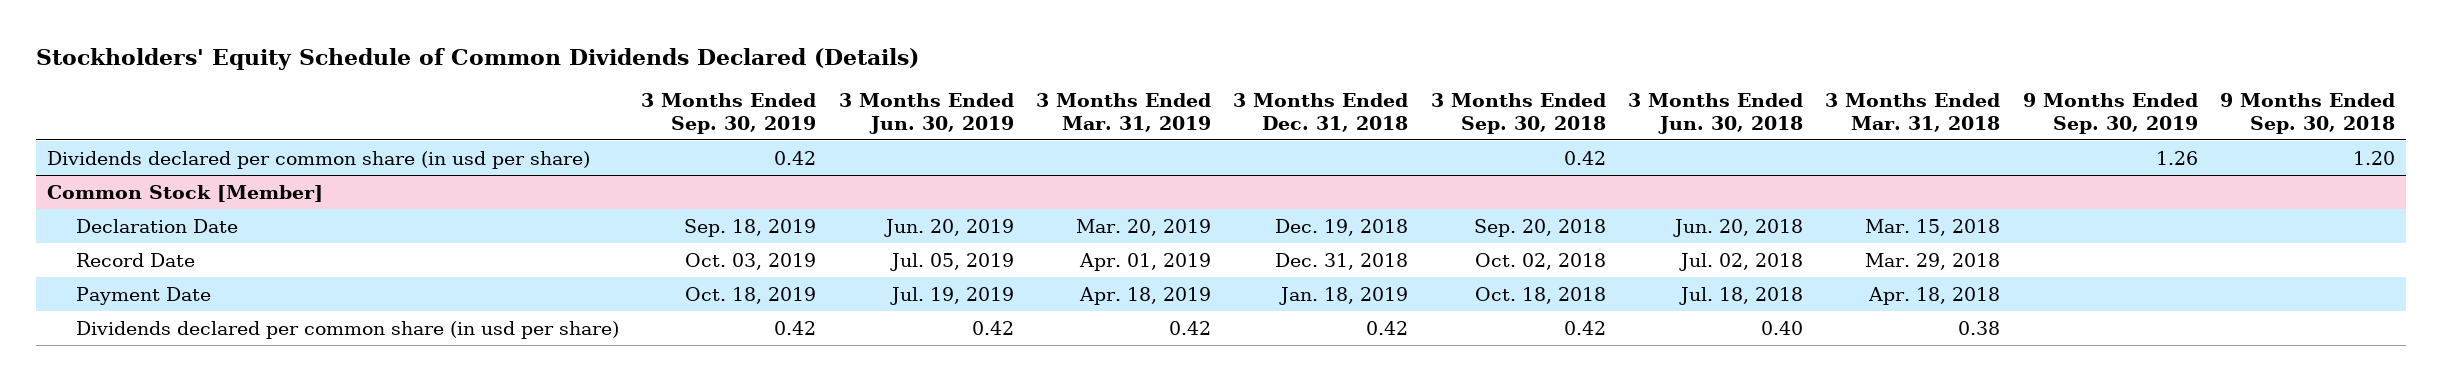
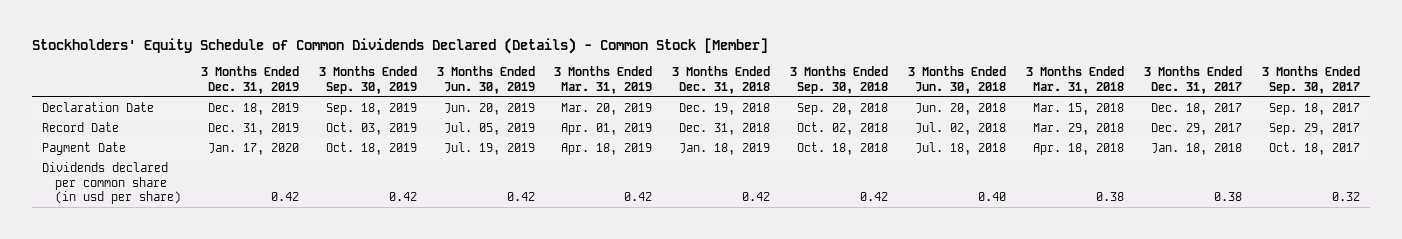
- Stockholders' Equity Schedule of Common Dividends Declared (Details)
+ Stockholders' Equity Schedule of Common Dividends Declared (Details) - Common Stock [Member]
- | 3 Months Ended Sep. 30, 2019 | 3 Months Ended Jun. 30, 2019 | 3 Months Ended Mar. 31, 2019 | 3 Months Ended Dec. 31, 2018 | 3 Months Ended Sep. 30, 2018 | 3 Months Ended Jun. 30, 2018 | 3 Months Ended Mar. 31, 2018 | 9 Months Ended Sep. 30, 2019 | 9 Months Ended Sep. 30, 2018
+ | 3 Months Ended Dec. 31, 2019 | 3 Months Ended Sep. 30, 2019 | 3 Months Ended Jun. 30, 2019 | 3 Months Ended Mar. 31, 2019 | 3 Months Ended Dec. 31, 2018 | 3 Months Ended Sep. 30, 2018 | 3 Months Ended Jun. 30, 2018 | 3 Months Ended Mar. 31, 2018 | 3 Months Ended Dec. 31, 2017 | 3 Months Ended Sep. 30, 2017
- Dividends declared per common share (in usd per share) | 0.42 | | | | 0.42 | | | 1.26 | 1.20
- Common Stock [Member]

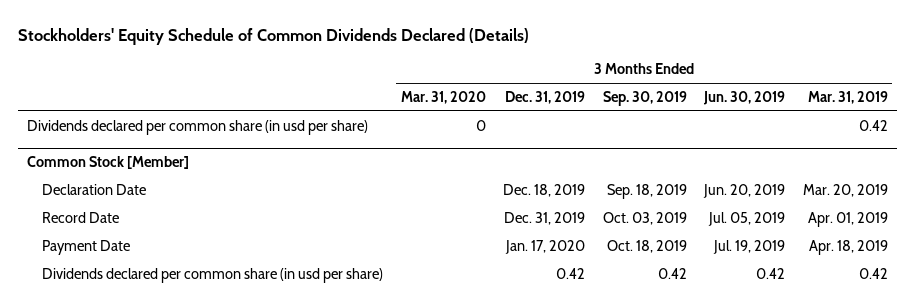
- Stockholders' Equity Schedule of Common Dividends Declared (Details) - Common Stock [Member]
+ Stockholders' Equity Schedule of Common Dividends Declared (Details)
- | 3 Months Ended Dec. 31, 2019 | 3 Months Ended Sep. 30, 2019 | 3 Months Ended Jun. 30, 2019 | 3 Months Ended Mar. 31, 2019 | 3 Months Ended Dec. 31, 2018 | 3 Months Ended Sep. 30, 2018 | 3 Months Ended Jun. 30, 2018 | 3 Months Ended Mar. 31, 2018 | 3 Months Ended Dec. 31, 2017 | 3 Months Ended Sep. 30, 2017
+ | 3 Months Ended Mar. 31, 2020 | 3 Months Ended Dec. 31, 2019 | 3 Months Ended Sep. 30, 2019 | 3 Months Ended Jun. 30, 2019 | 3 Months Ended Mar. 31, 2019
+ Dividends declared per common share (in usd per share) | 0 | | | | 0.42
+ Common Stock [Member]

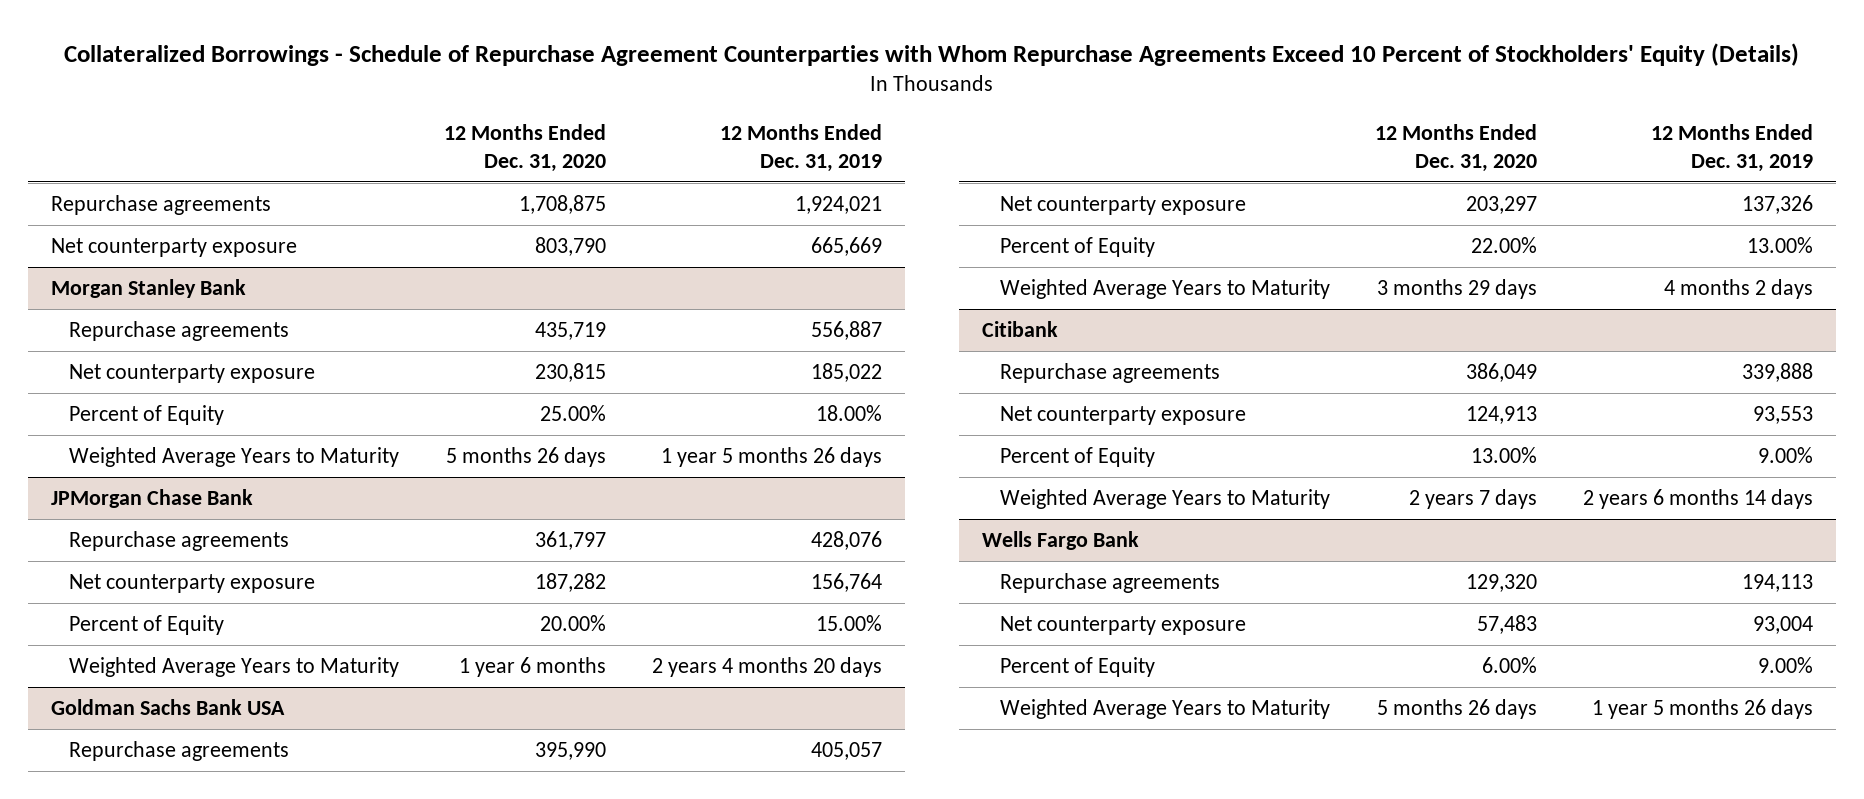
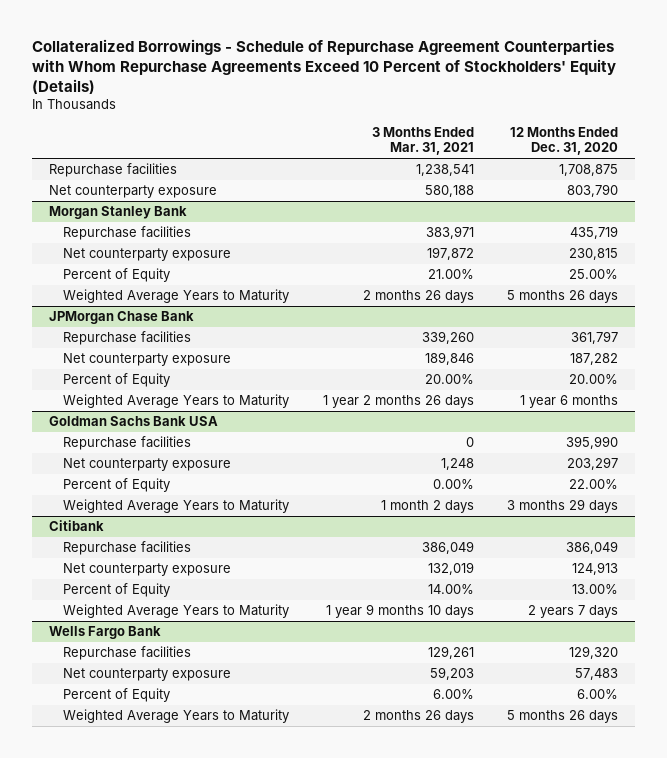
- | 12 Months Ended Dec. 31, 2020 | 12 Months Ended Dec. 31, 2019
+ | 3 Months Ended Mar. 31, 2021 | 12 Months Ended Dec. 31, 2020
- Repurchase agreements | 1,708,875 | 1,924,021
+ Repurchase facilities | 1,238,541 | 1,708,875
@ Morgan Stanley Bank
- Repurchase agreements | 435,719 | 556,887
+ Repurchase facilities | 383,971 | 435,719
@ JPMorgan Chase Bank
- Repurchase agreements | 361,797 | 428,076
+ Repurchase facilities | 339,260 | 361,797
@ Goldman Sachs Bank USA
- Repurchase agreements | 395,990 | 405,057
+ Repurchase facilities | 0 | 395,990
@ Citibank
- Repurchase agreements | 386,049 | 339,888
+ Repurchase facilities | 386,049 | 386,049
@ Wells Fargo Bank
- Repurchase agreements | 129,320 | 194,113
+ Repurchase facilities | 129,261 | 129,320

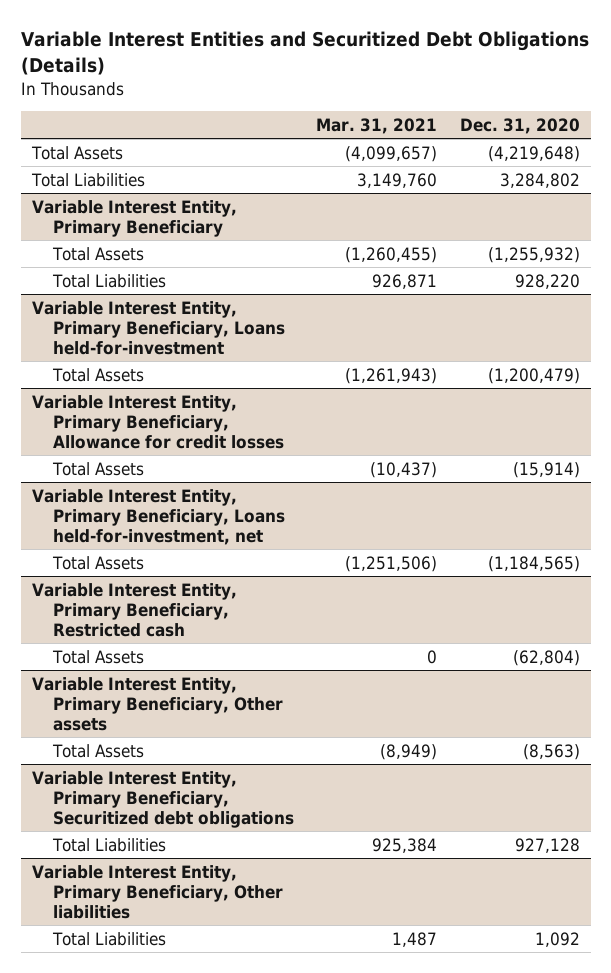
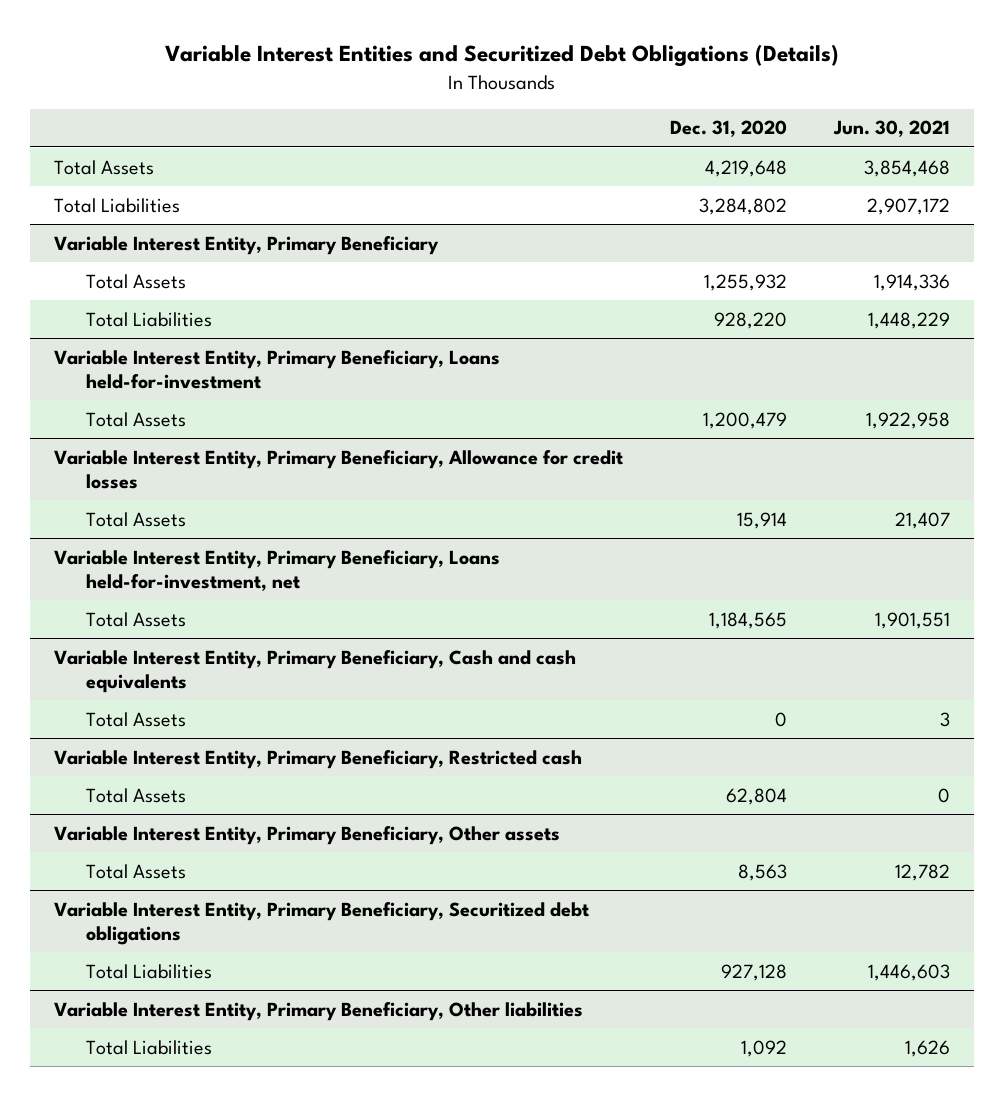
- | Mar. 31, 2021 | Dec. 31, 2020
+ | Dec. 31, 2020 | Jun. 30, 2021
- Total Assets | (4,099,657) | (4,219,648)
+ Total Assets | 4,219,648 | 3,854,468
@ Variable Interest Entity, Primary Beneficiary
- Total Assets | (1,260,455) | (1,255,932)
+ Total Assets | 1,255,932 | 1,914,336
@ Variable Interest Entity, Primary Beneficiary, Loans held-for-investment
- Total Assets | (1,261,943) | (1,200,479)
+ Total Assets | 1,200,479 | 1,922,958
@ Variable Interest Entity, Primary Beneficiary, Allowance for credit losses
- Total Assets | (10,437) | (15,914)
+ Total Assets | 15,914 | 21,407
@ Variable Interest Entity, Primary Beneficiary, Loans held-for-investment, net
- Total Assets | (1,251,506) | (1,184,565)
+ Total Assets | 1,184,565 | 1,901,551
+ Variable Interest Entity, Primary Beneficiary, Cash and cash equivalents
+ Total Assets | 0 | 3
@ Variable Interest Entity, Primary Beneficiary, Restricted cash
- Total Assets | 0 | (62,804)
+ Total Assets | 62,804 | 0
@ Variable Interest Entity, Primary Beneficiary, Other assets
- Total Assets | (8,949) | (8,563)
+ Total Assets | 8,563 | 12,782

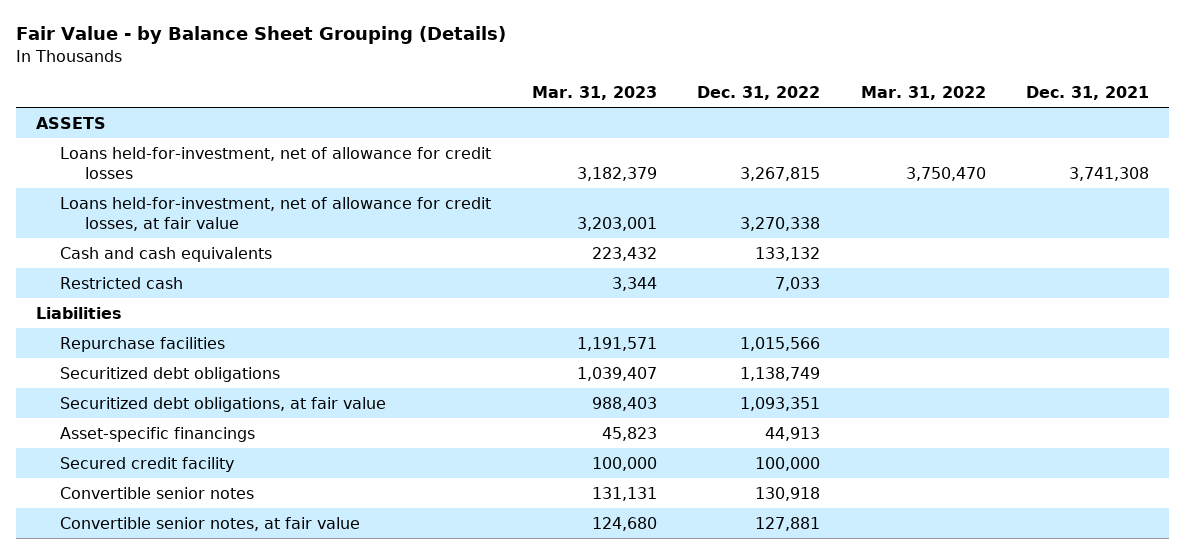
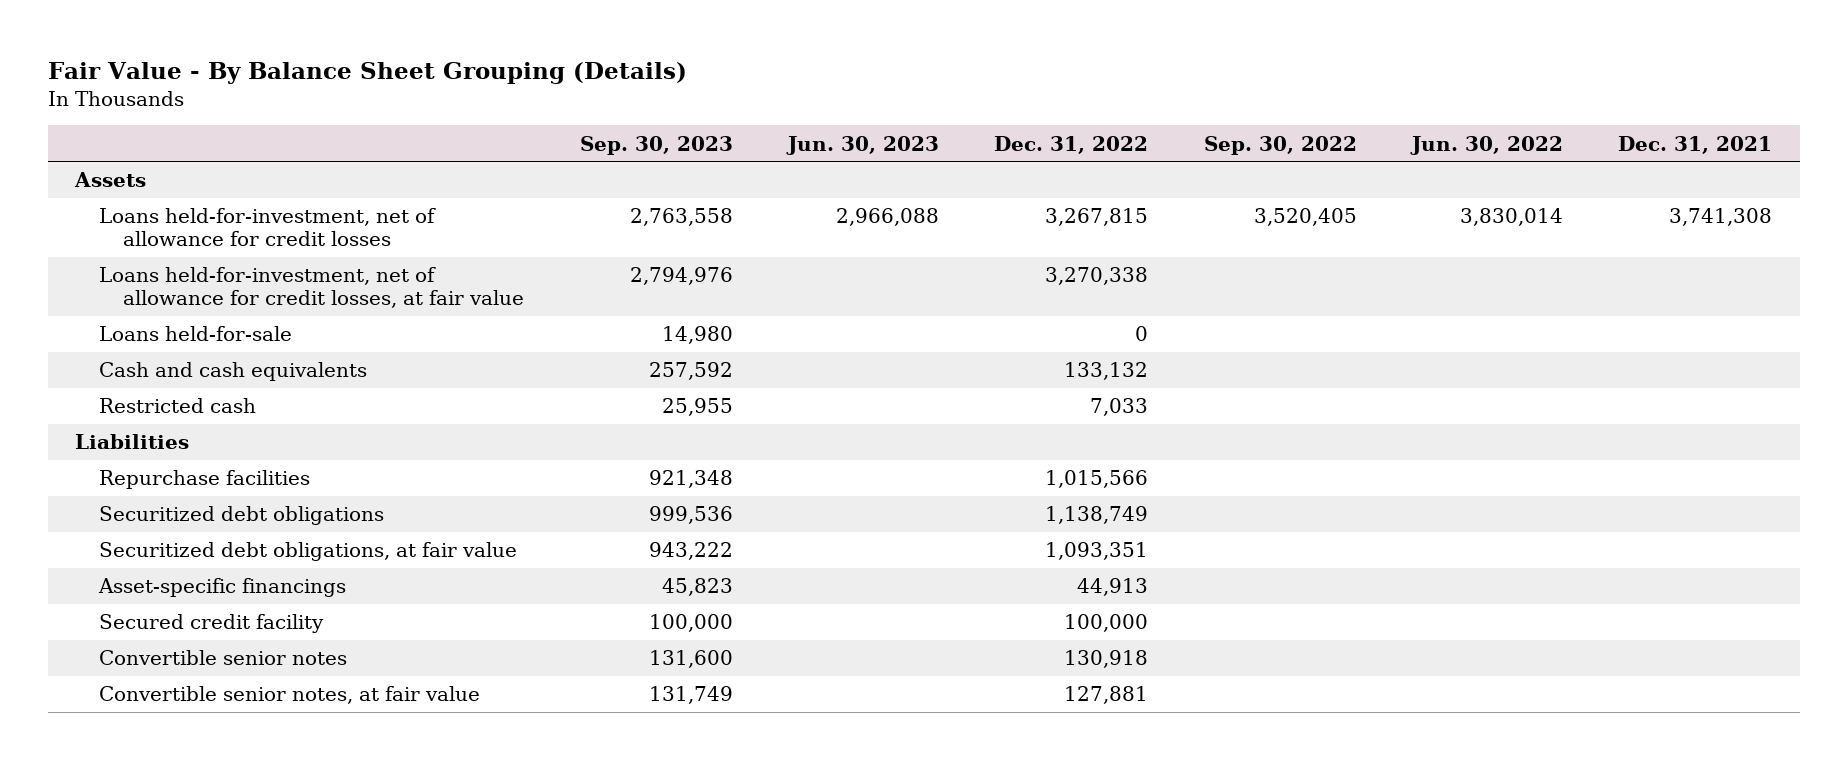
- Fair Value - by Balance Sheet Grouping (Details)
+ Fair Value - By Balance Sheet Grouping (Details)
- | Mar. 31, 2023 | Dec. 31, 2022 | Mar. 31, 2022 | Dec. 31, 2021
+ | Sep. 30, 2023 | Jun. 30, 2023 | Dec. 31, 2022 | Sep. 30, 2022 | Jun. 30, 2022 | Dec. 31, 2021
- ASSETS
+ Assets
+ Loans held-for-sale | 14,980 | | 0 | | |

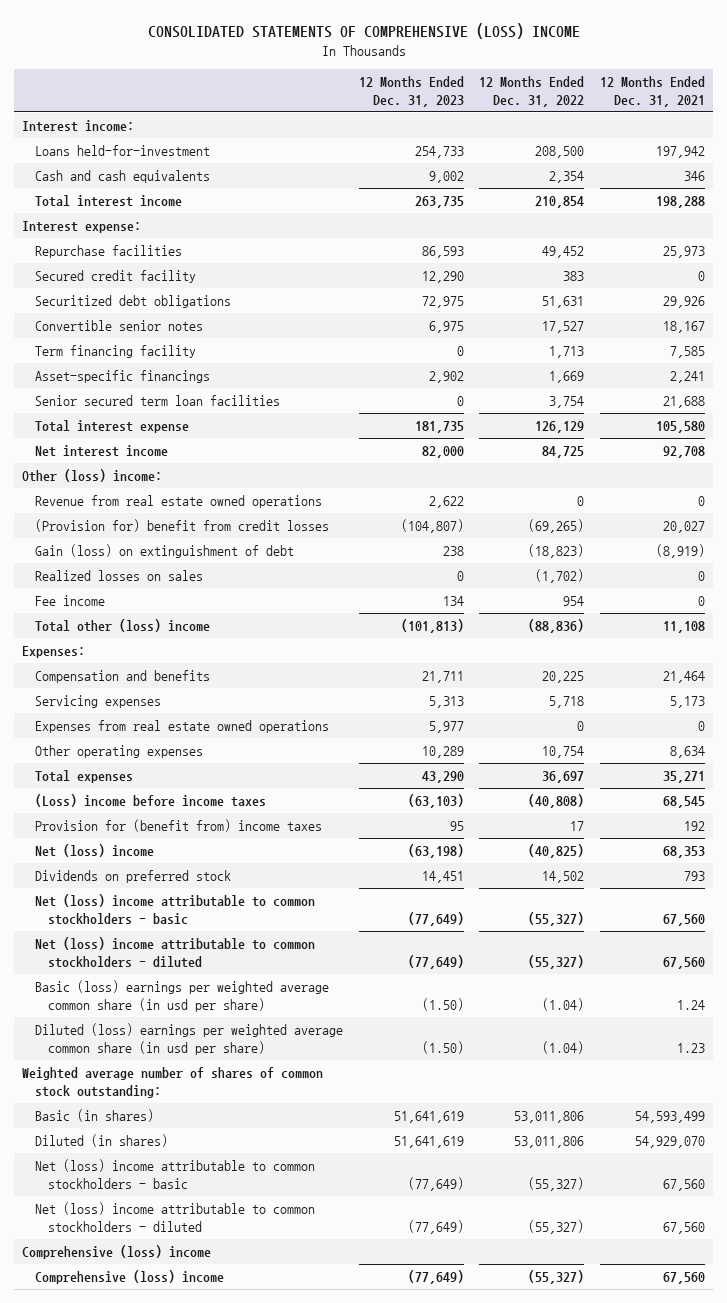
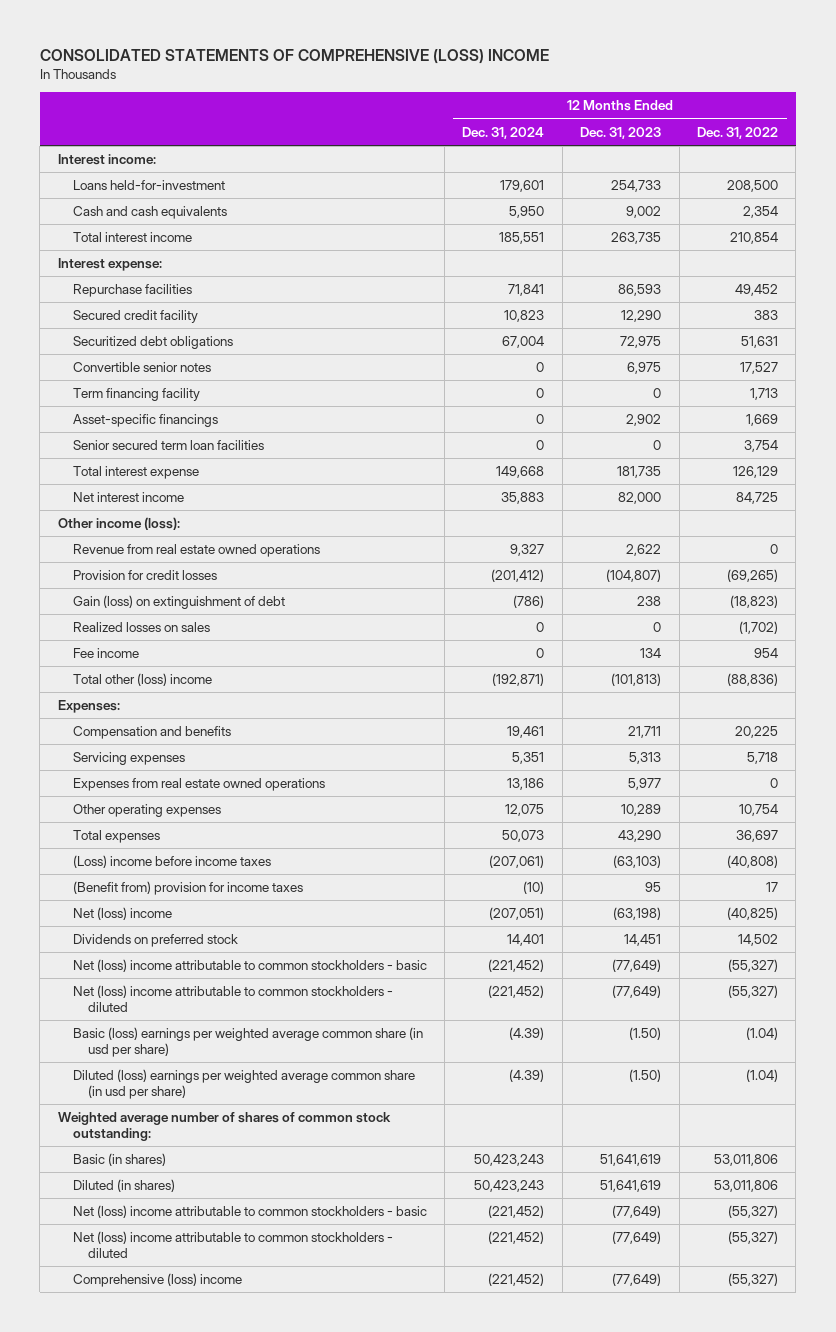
- | 12 Months Ended Dec. 31, 2023 | 12 Months Ended Dec. 31, 2022 | 12 Months Ended Dec. 31, 2021
+ | 12 Months Ended Dec. 31, 2024 | 12 Months Ended Dec. 31, 2023 | 12 Months Ended Dec. 31, 2022
- Other (loss) income:
+ Other income (loss):
- (Provision for) benefit from credit losses | (104,807) | (69,265) | 20,027
+ Provision for credit losses | (201,412) | (104,807) | (69,265)
- Provision for (benefit from) income taxes | 95 | 17 | 192
+ (Benefit from) provision for income taxes | (10) | 95 | 17
- Comprehensive (loss) income

